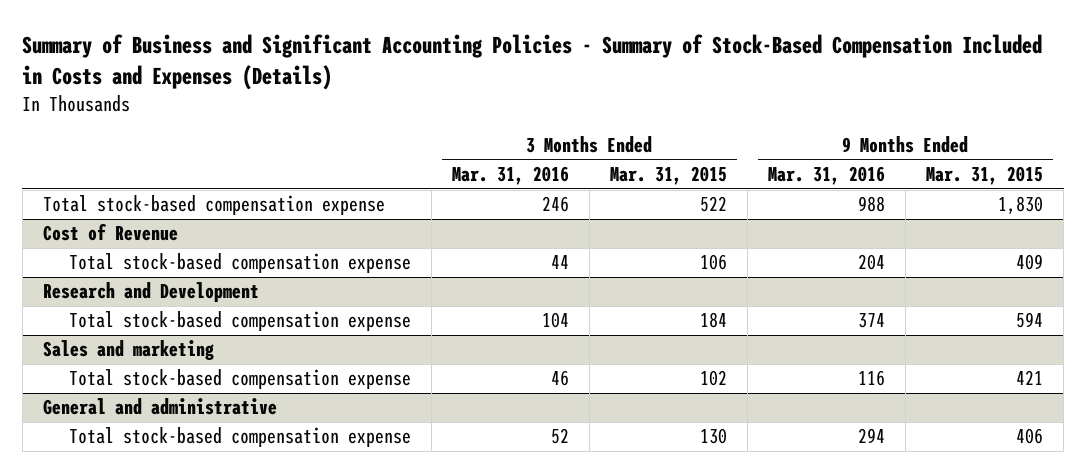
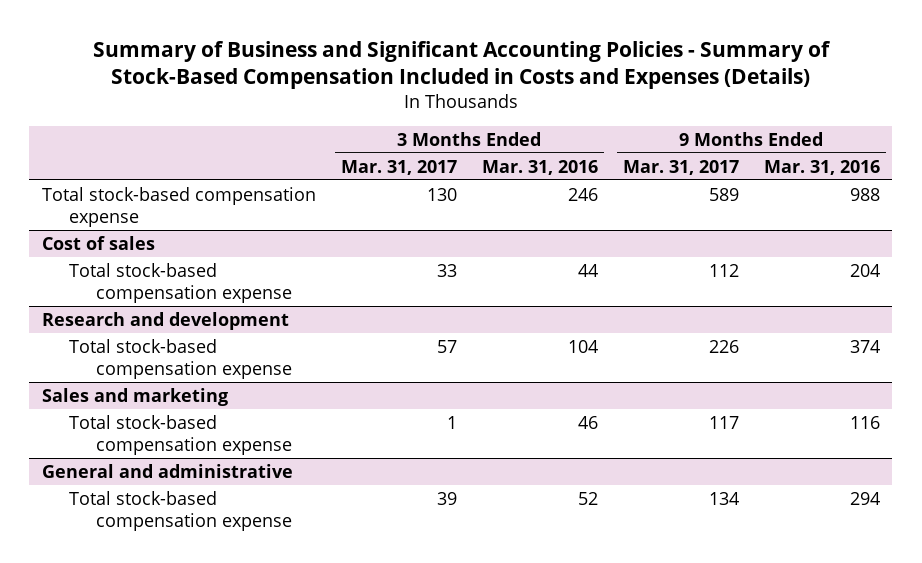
- | 3 Months Ended Mar. 31, 2016 | 3 Months Ended Mar. 31, 2015 | 9 Months Ended Mar. 31, 2016 | 9 Months Ended Mar. 31, 2015
+ | 3 Months Ended Mar. 31, 2017 | 3 Months Ended Mar. 31, 2016 | 9 Months Ended Mar. 31, 2017 | 9 Months Ended Mar. 31, 2016
- Cost of Revenue
+ Cost of sales
- Research and Development
+ Research and development

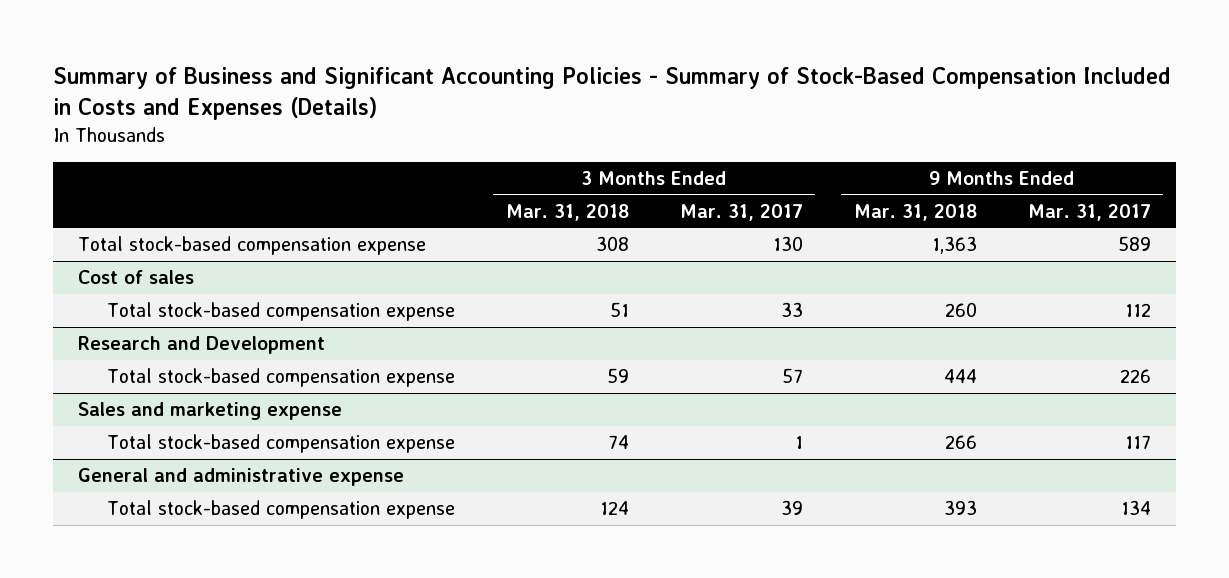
- | 3 Months Ended Mar. 31, 2017 | 3 Months Ended Mar. 31, 2016 | 9 Months Ended Mar. 31, 2017 | 9 Months Ended Mar. 31, 2016
+ | 3 Months Ended Mar. 31, 2018 | 3 Months Ended Mar. 31, 2017 | 9 Months Ended Mar. 31, 2018 | 9 Months Ended Mar. 31, 2017
- Research and development
+ Research and Development
- Sales and marketing
+ Sales and marketing expense
- General and administrative
+ General and administrative expense

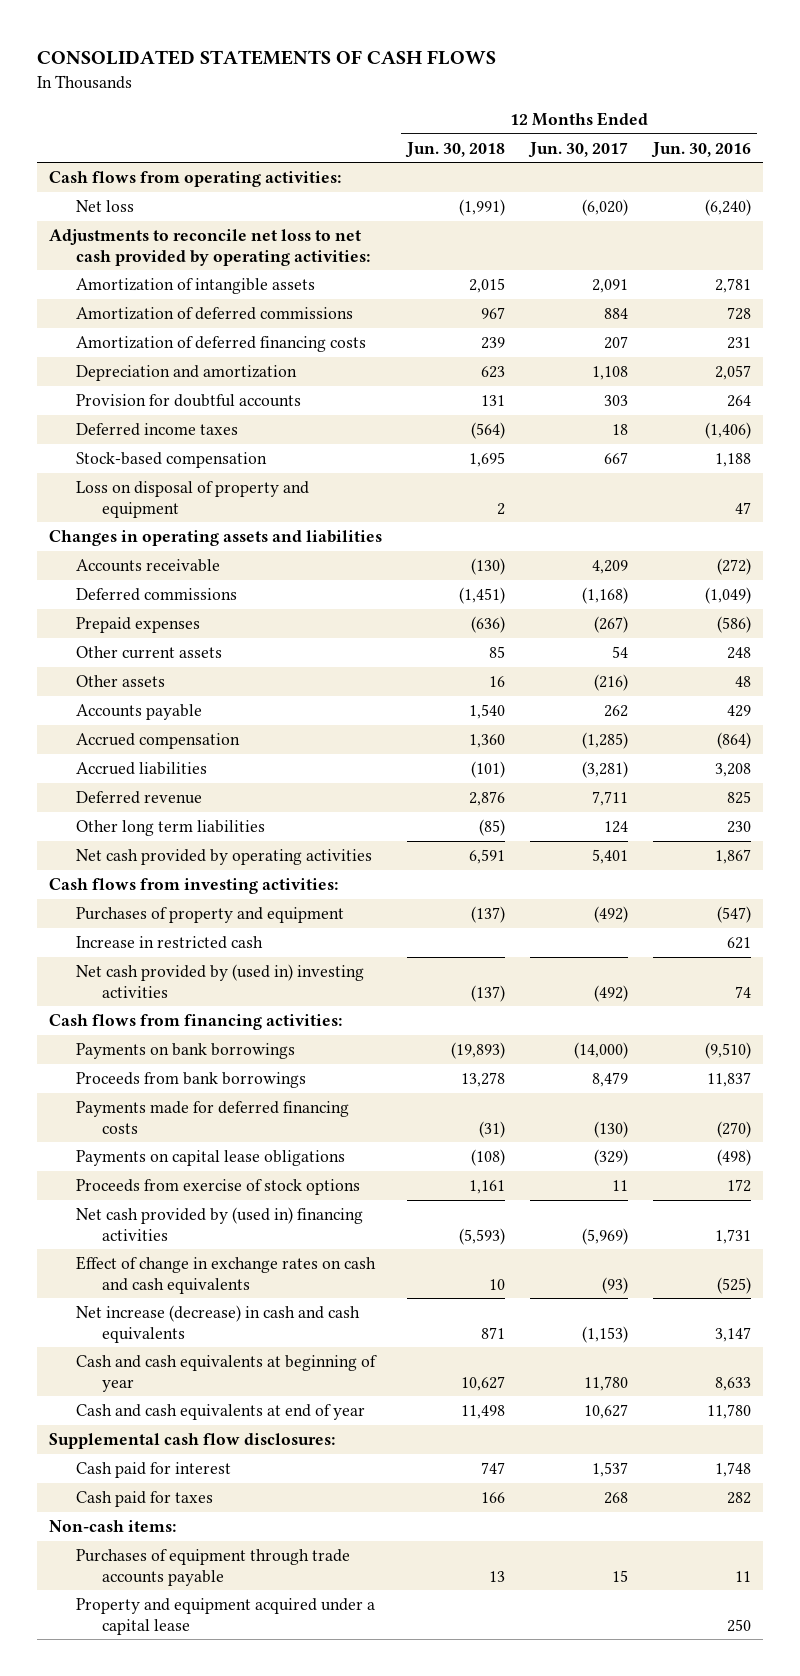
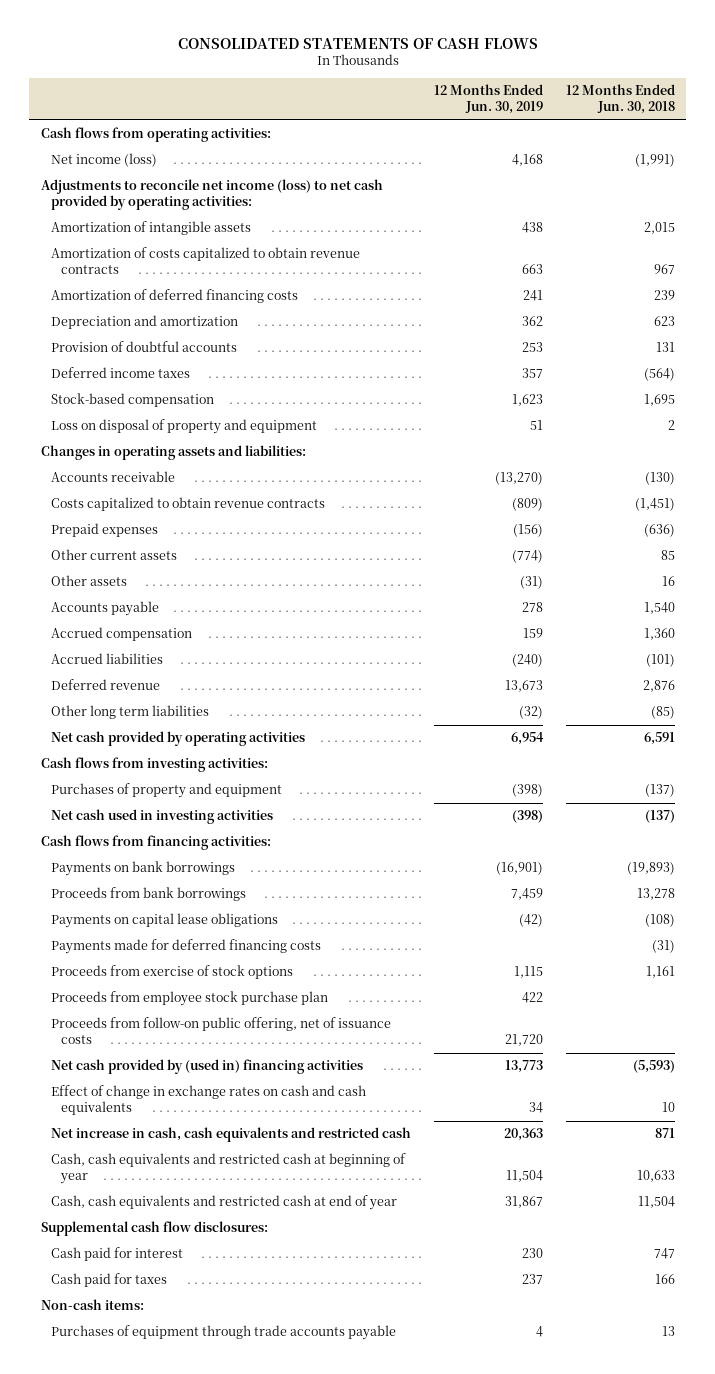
- | 12 Months Ended Jun. 30, 2018 | 12 Months Ended Jun. 30, 2017 | 12 Months Ended Jun. 30, 2016
+ | 12 Months Ended Jun. 30, 2019 | 12 Months Ended Jun. 30, 2018
- Net loss | (1,991) | (6,020) | (6,240)
- Adjustments to reconcile net loss to net cash provided by operating activities:
+ Net income (loss) | 4,168 | (1,991)
+ Adjustments to reconcile net income (loss) to net cash provided by operating activities:
- Amortization of deferred commissions | 967 | 884 | 728
+ Amortization of costs capitalized to obtain revenue contracts | 663 | 967
- Provision for doubtful accounts | 131 | 303 | 264
+ Provision of doubtful accounts | 253 | 131
- Changes in operating assets and liabilities
+ Changes in operating assets and liabilities:
- Deferred commissions | (1,451) | (1,168) | (1,049)
+ Costs capitalized to obtain revenue contracts | (809) | (1,451)
- Increase in restricted cash | | | 621
- Net cash provided by (used in) investing activities | (137) | (492) | 74
+ Net cash used in investing activities | (398) | (137)
moved down: Payments made for deferred financing costs | | (31)
+ Proceeds from employee stock purchase plan | 422 |
+ Proceeds from follow-on public offering, net of issuance costs | 21,720 |
- Net increase (decrease) in cash and cash equivalents | 871 | (1,153) | 3,147
- Cash and cash equivalents at beginning of year | 10,627 | 11,780 | 8,633
- Cash and cash equivalents at end of year | 11,498 | 10,627 | 11,780
+ Net increase in cash, cash equivalents and restricted cash | 20,363 | 871
+ Cash, cash equivalents and restricted cash at beginning of year | 11,504 | 10,633
+ Cash, cash equivalents and restricted cash at end of year | 31,867 | 11,504
- Property and equipment acquired under a capital lease | | | 250

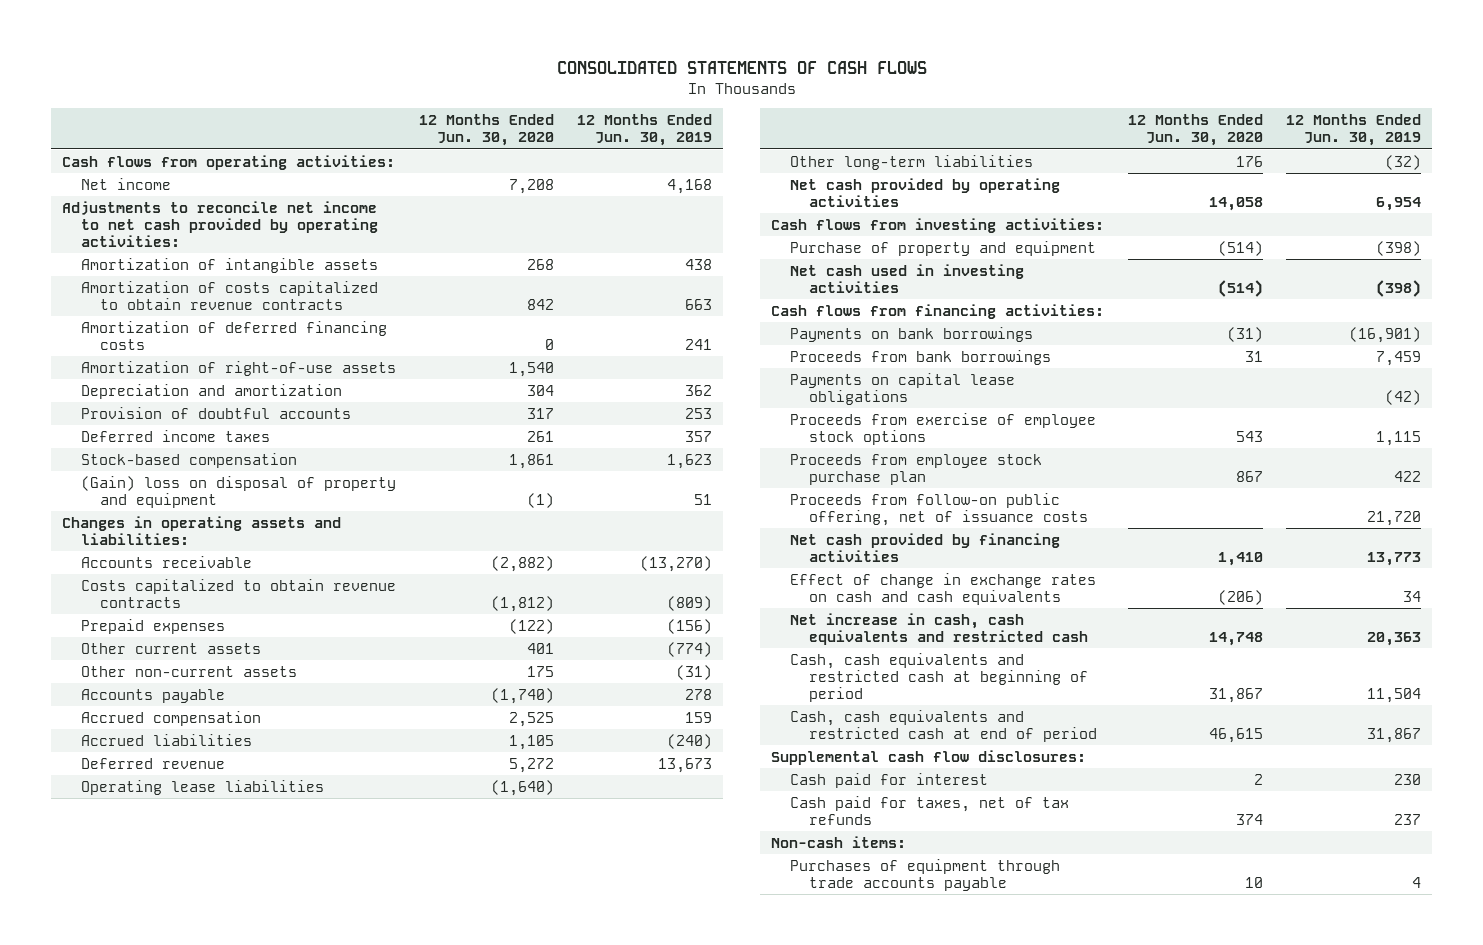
- | 12 Months Ended Jun. 30, 2019 | 12 Months Ended Jun. 30, 2018
+ | 12 Months Ended Jun. 30, 2020 | 12 Months Ended Jun. 30, 2019
- Net income (loss) | 4,168 | (1,991)
- Adjustments to reconcile net income (loss) to net cash provided by operating activities:
+ Net income | 7,208 | 4,168
+ Adjustments to reconcile net income to net cash provided by operating activities:
+ Amortization of right-of-use assets | 1,540 |
- Loss on disposal of property and equipment | 51 | 2
+ (Gain) loss on disposal of property and equipment | (1) | 51
- Other assets | (31) | 16
+ Other non-current assets | 175 | (31)
- Other long term liabilities | (32) | (85)
+ Operating lease liabilities | (1,640) |
+ Other long-term liabilities | 176 | (32)
- Purchases of property and equipment | (398) | (137)
+ Purchase of property and equipment | (514) | (398)
- Payments made for deferred financing costs | | (31)
- Proceeds from exercise of stock options | 1,115 | 1,161
+ Proceeds from exercise of employee stock options | 543 | 1,115
- Net cash provided by (used in) financing activities | 13,773 | (5,593)
+ Net cash provided by financing activities | 1,410 | 13,773
- Cash, cash equivalents and restricted cash at beginning of year | 11,504 | 10,633
- Cash, cash equivalents and restricted cash at end of year | 31,867 | 11,504
+ Cash, cash equivalents and restricted cash at beginning of period | 31,867 | 11,504
+ Cash, cash equivalents and restricted cash at end of period | 46,615 | 31,867
- Cash paid for taxes | 237 | 166
+ Cash paid for taxes, net of tax refunds | 374 | 237

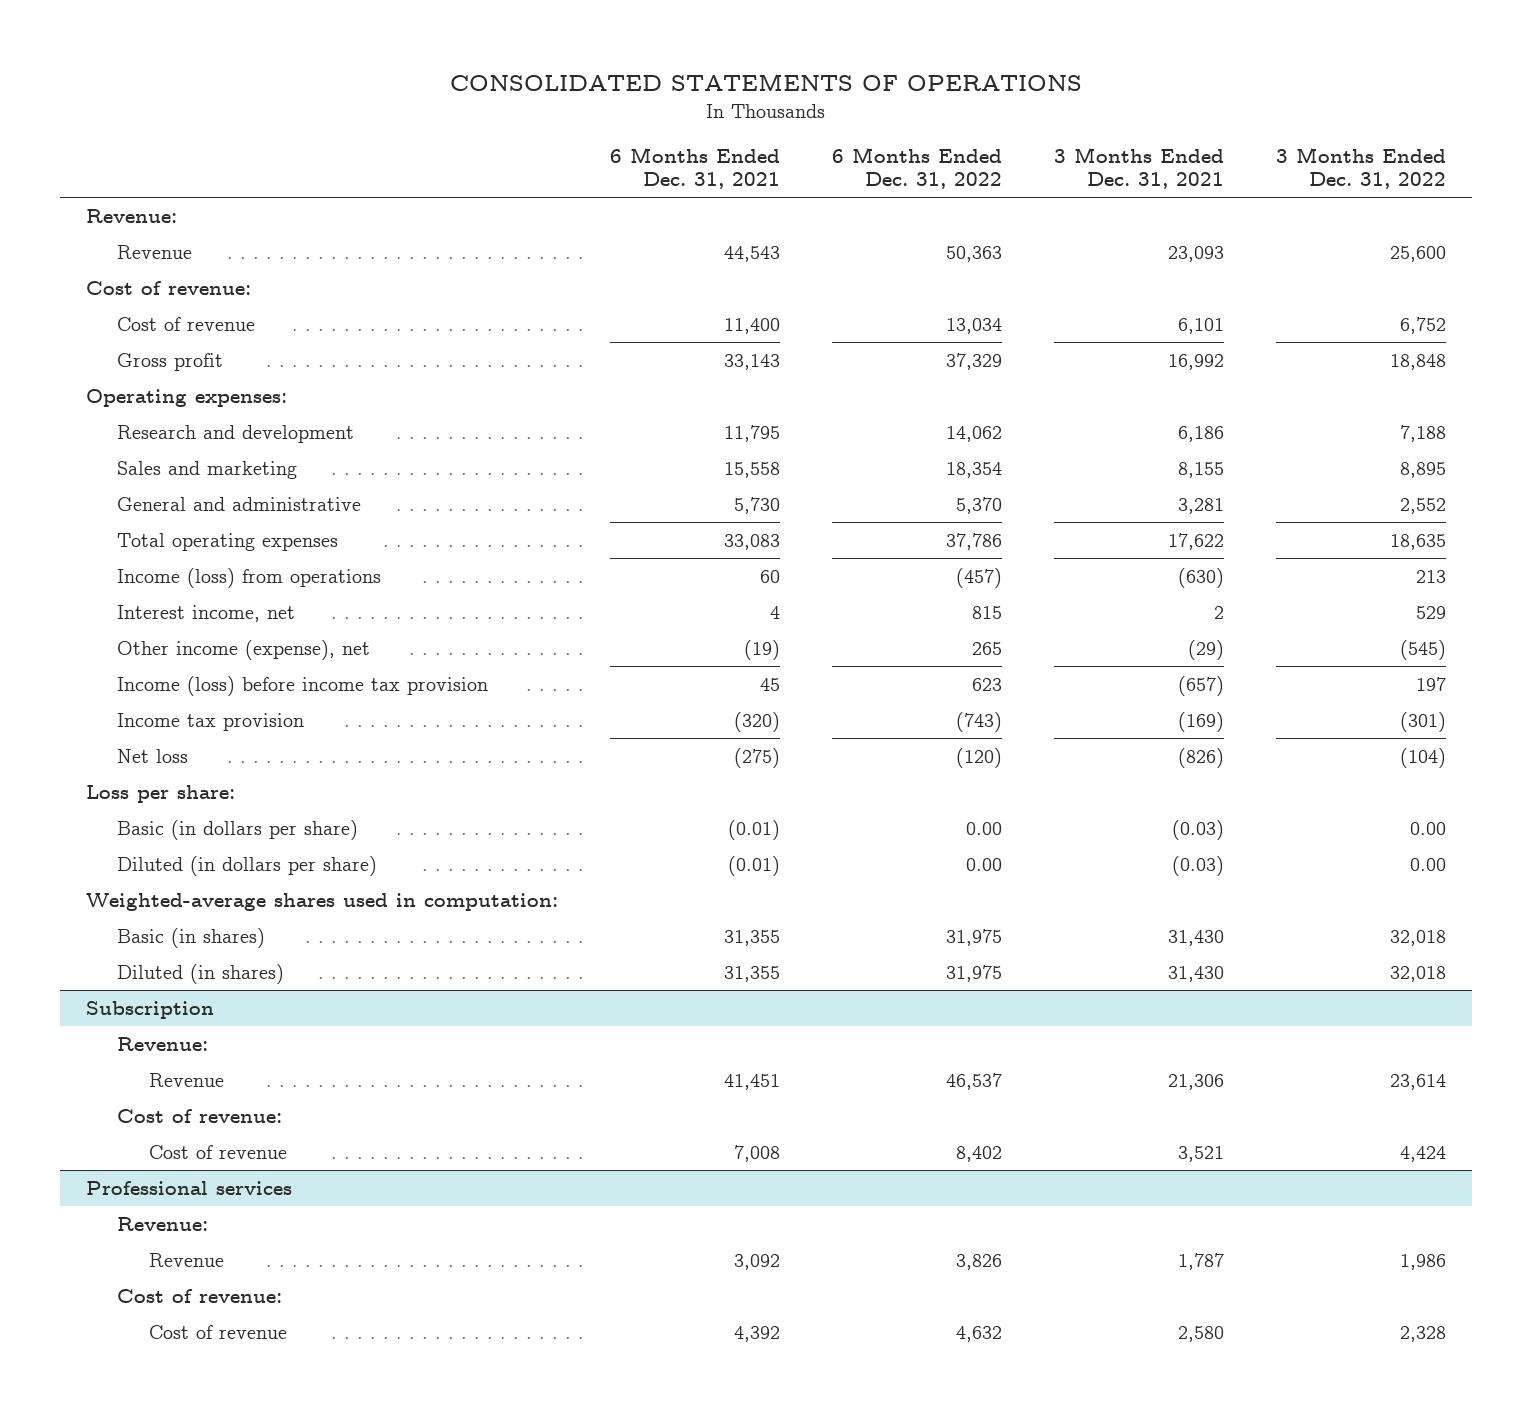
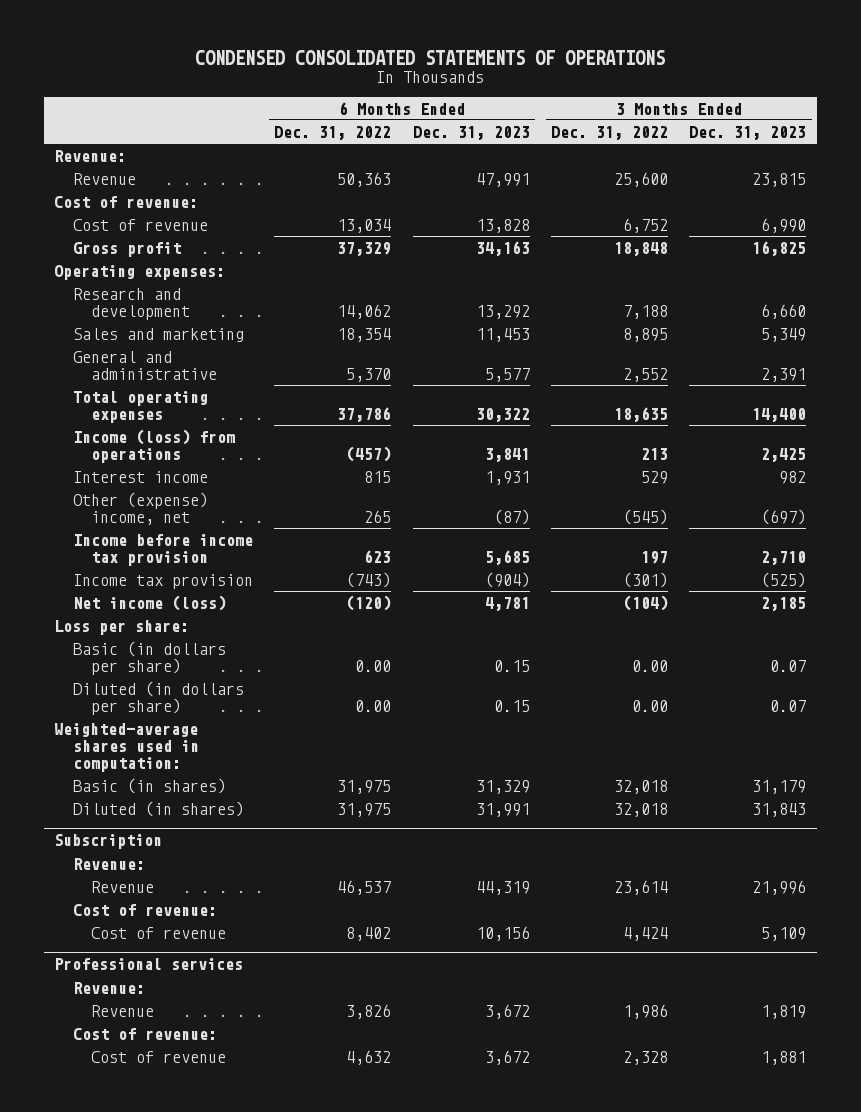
- CONSOLIDATED STATEMENTS OF OPERATIONS
+ CONDENSED CONSOLIDATED STATEMENTS OF OPERATIONS
- | 6 Months Ended Dec. 31, 2021 | 6 Months Ended Dec. 31, 2022 | 3 Months Ended Dec. 31, 2021 | 3 Months Ended Dec. 31, 2022
+ | 6 Months Ended Dec. 31, 2022 | 6 Months Ended Dec. 31, 2023 | 3 Months Ended Dec. 31, 2022 | 3 Months Ended Dec. 31, 2023
- Interest income, net | 4 | 815 | 2 | 529
- Other income (expense), net | (19) | 265 | (29) | (545)
- Income (loss) before income tax provision | 45 | 623 | (657) | 197
+ Interest income | 815 | 1,931 | 529 | 982
+ Other (expense) income, net | 265 | (87) | (545) | (697)
+ Income before income tax provision | 623 | 5,685 | 197 | 2,710
- Net loss | (275) | (120) | (826) | (104)
+ Net income (loss) | (120) | 4,781 | (104) | 2,185

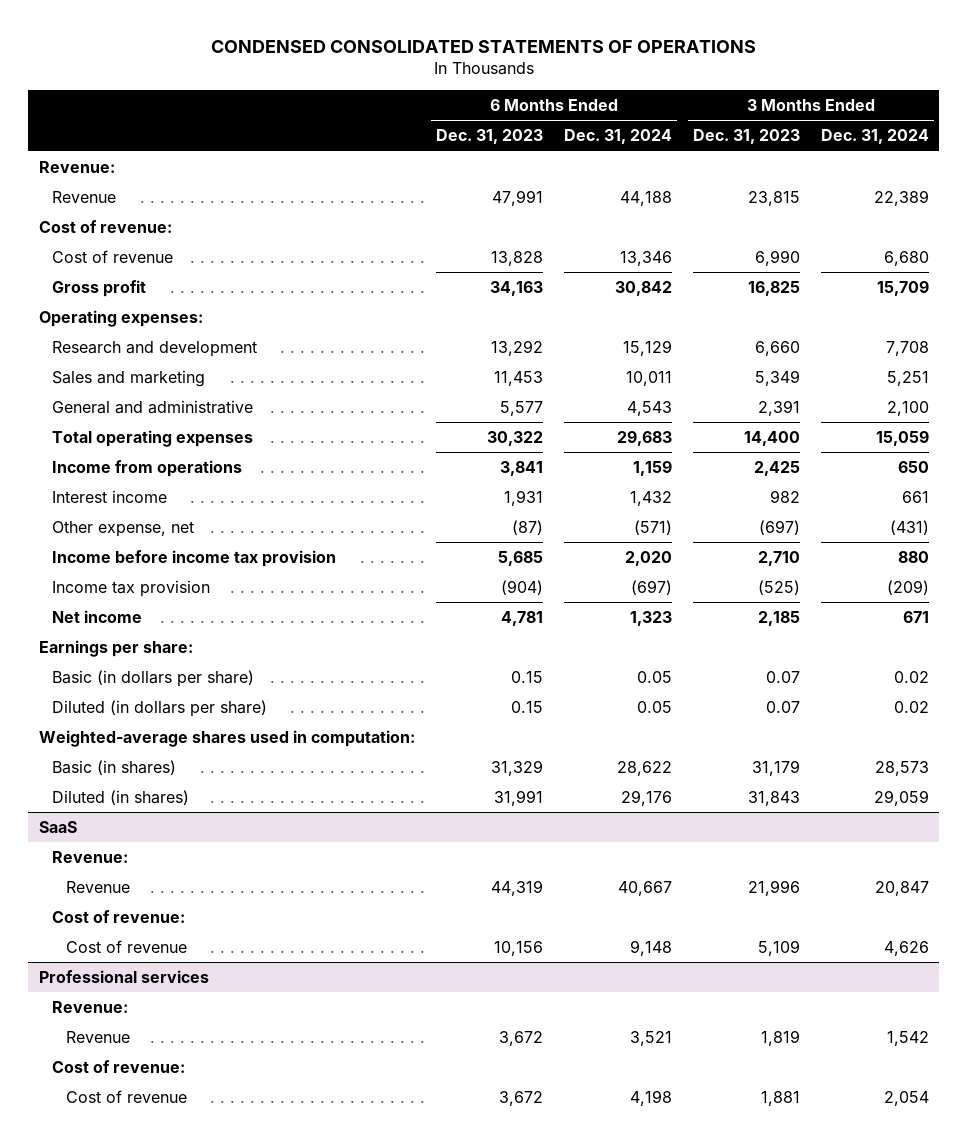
- | 6 Months Ended Dec. 31, 2022 | 6 Months Ended Dec. 31, 2023 | 3 Months Ended Dec. 31, 2022 | 3 Months Ended Dec. 31, 2023
+ | 6 Months Ended Dec. 31, 2023 | 6 Months Ended Dec. 31, 2024 | 3 Months Ended Dec. 31, 2023 | 3 Months Ended Dec. 31, 2024
- Income (loss) from operations | (457) | 3,841 | 213 | 2,425
+ Income from operations | 3,841 | 1,159 | 2,425 | 650
- Other (expense) income, net | 265 | (87) | (545) | (697)
+ Other expense, net | (87) | (571) | (697) | (431)
- Net income (loss) | (120) | 4,781 | (104) | 2,185
- Loss per share:
+ Net income | 4,781 | 1,323 | 2,185 | 671
+ Earnings per share:
- Subscription
+ SaaS

